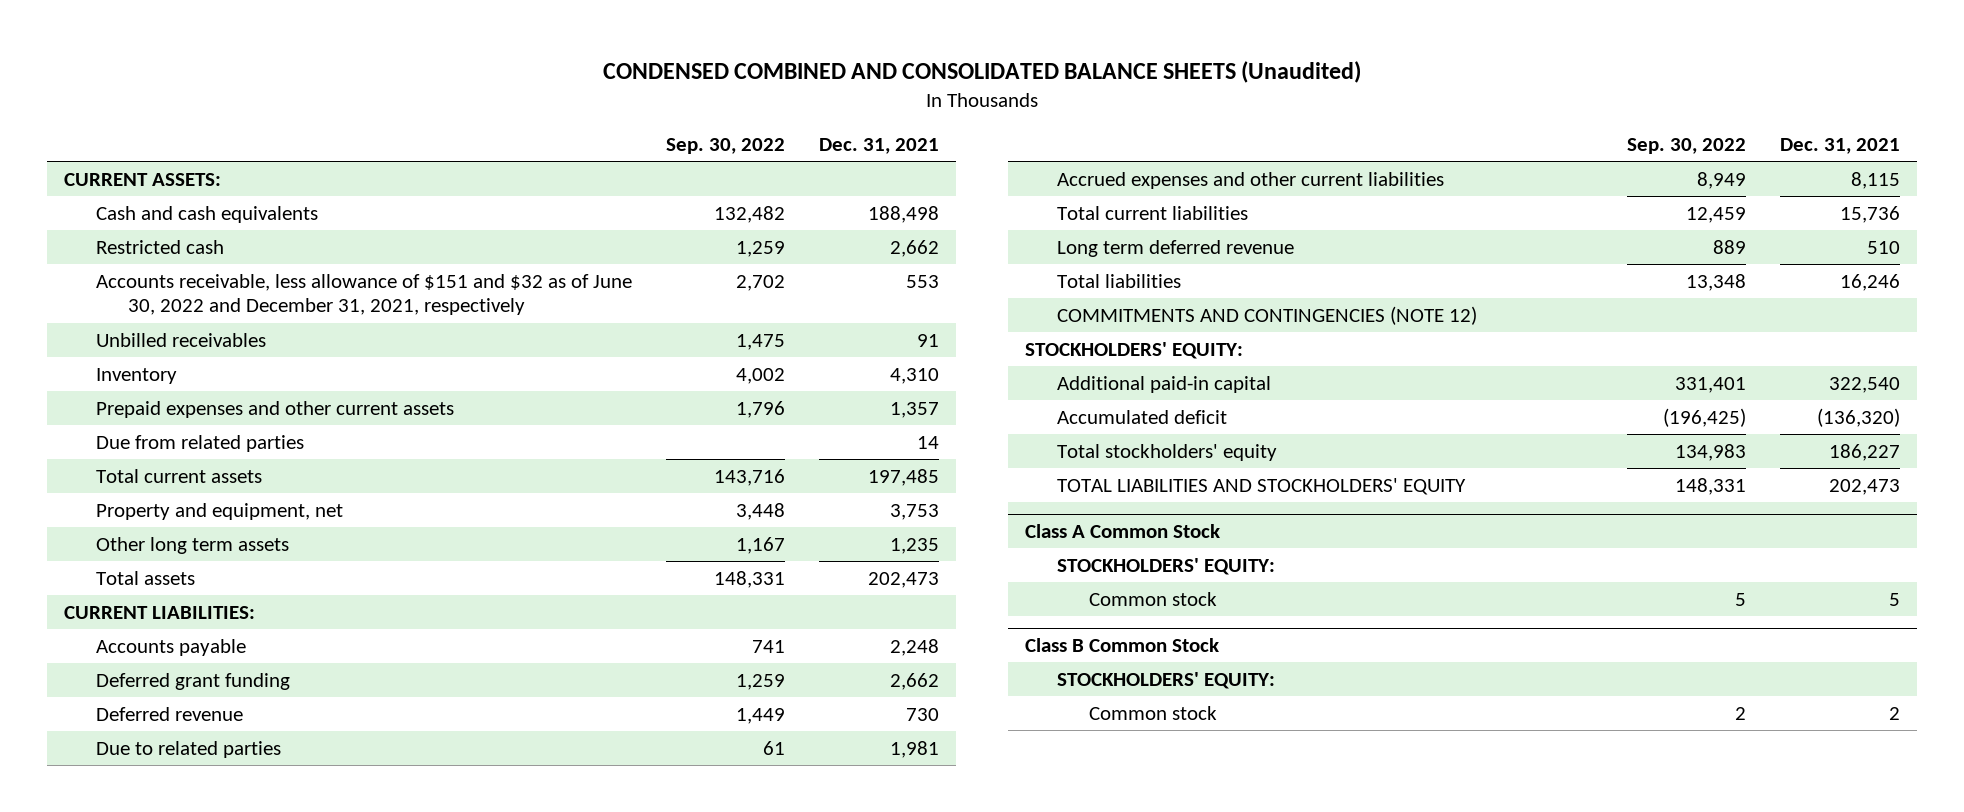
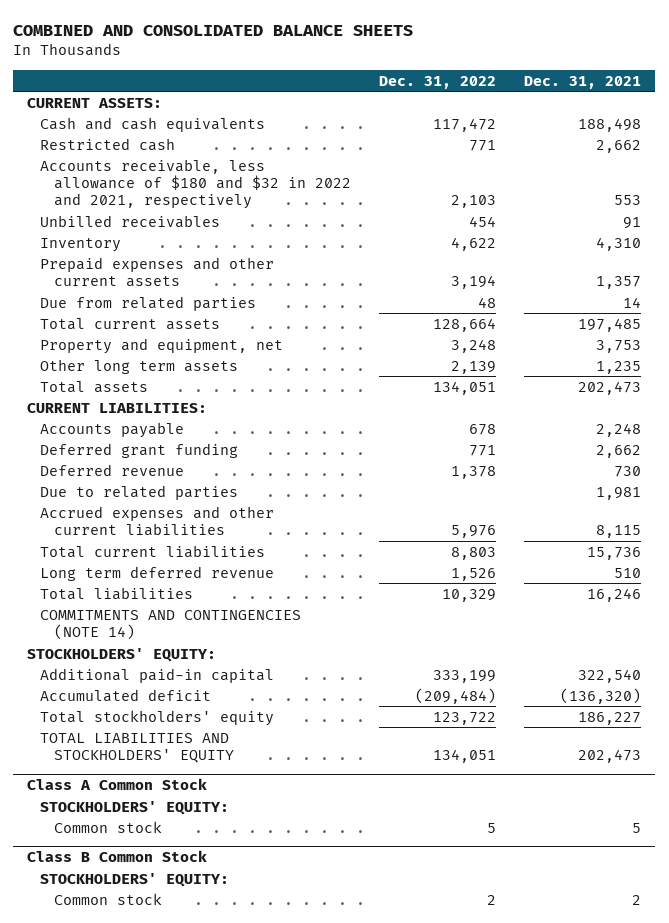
- CONDENSED COMBINED AND CONSOLIDATED BALANCE SHEETS (Unaudited)
+ COMBINED AND CONSOLIDATED BALANCE SHEETS
- | Sep. 30, 2022 | Dec. 31, 2021
+ | Dec. 31, 2022 | Dec. 31, 2021
- Accounts receivable, less allowance of $151 and $32 as of June 30, 2022 and December 31, 2021, respectively | 2,702 | 553
+ Accounts receivable, less allowance of $180 and $32 in 2022 and 2021, respectively | 2,103 | 553
- COMMITMENTS AND CONTINGENCIES (NOTE 12)
+ COMMITMENTS AND CONTINGENCIES (NOTE 14)

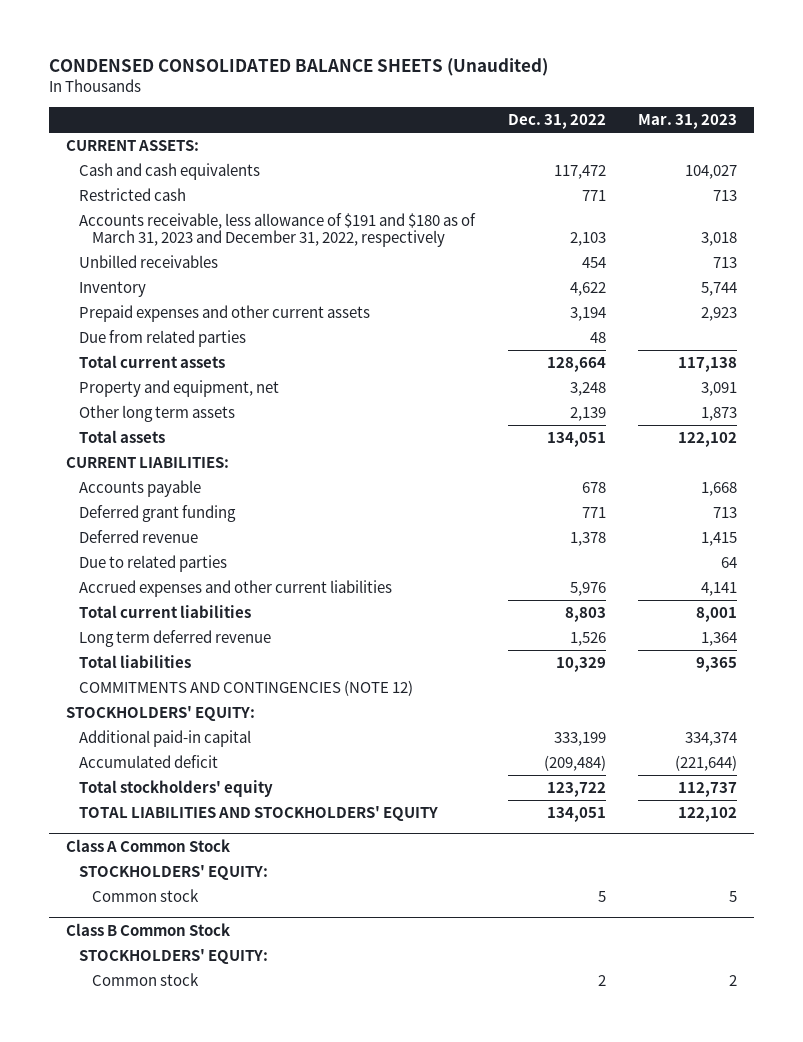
- COMBINED AND CONSOLIDATED BALANCE SHEETS
+ CONDENSED CONSOLIDATED BALANCE SHEETS (Unaudited)
- | Dec. 31, 2022 | Dec. 31, 2021
+ | Dec. 31, 2022 | Mar. 31, 2023
- Accounts receivable, less allowance of $180 and $32 in 2022 and 2021, respectively | 2,103 | 553
+ Accounts receivable, less allowance of $191 and $180 as of March 31, 2023 and December 31, 2022, respectively | 2,103 | 3,018
- COMMITMENTS AND CONTINGENCIES (NOTE 14)
+ COMMITMENTS AND CONTINGENCIES (NOTE 12)

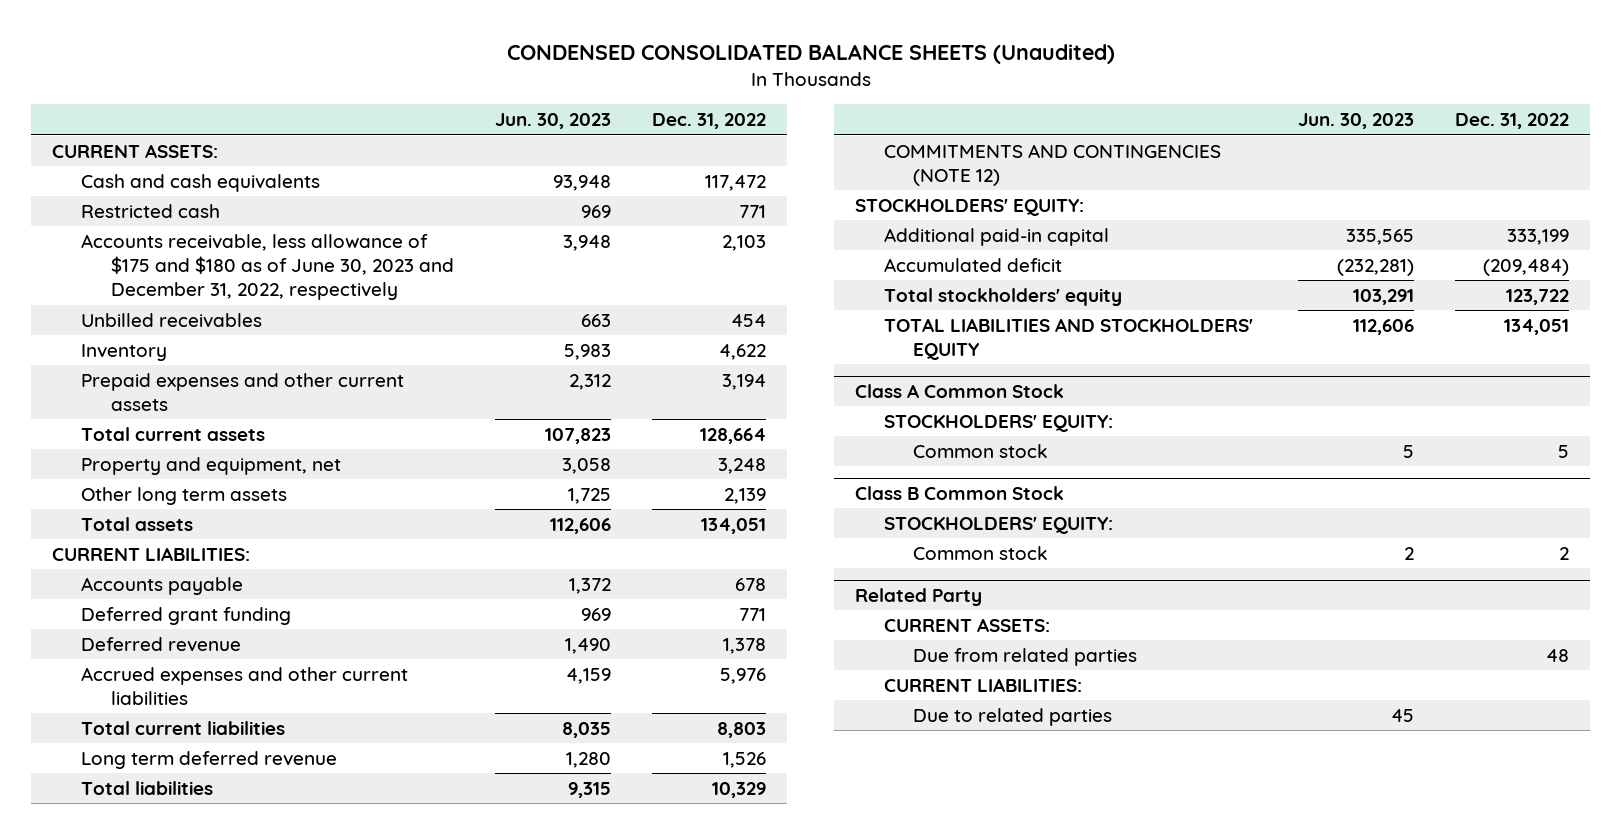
- | Dec. 31, 2022 | Mar. 31, 2023
+ | Jun. 30, 2023 | Dec. 31, 2022
- Accounts receivable, less allowance of $191 and $180 as of March 31, 2023 and December 31, 2022, respectively | 2,103 | 3,018
+ Accounts receivable, less allowance of $175 and $180 as of June 30, 2023 and December 31, 2022, respectively | 3,948 | 2,103
- Due from related parties | 48 |
- Due to related parties | | 64
+ Related Party
+ CURRENT ASSETS:
+ Due from related parties | | 48
+ CURRENT LIABILITIES:
+ Due to related parties | 45 |

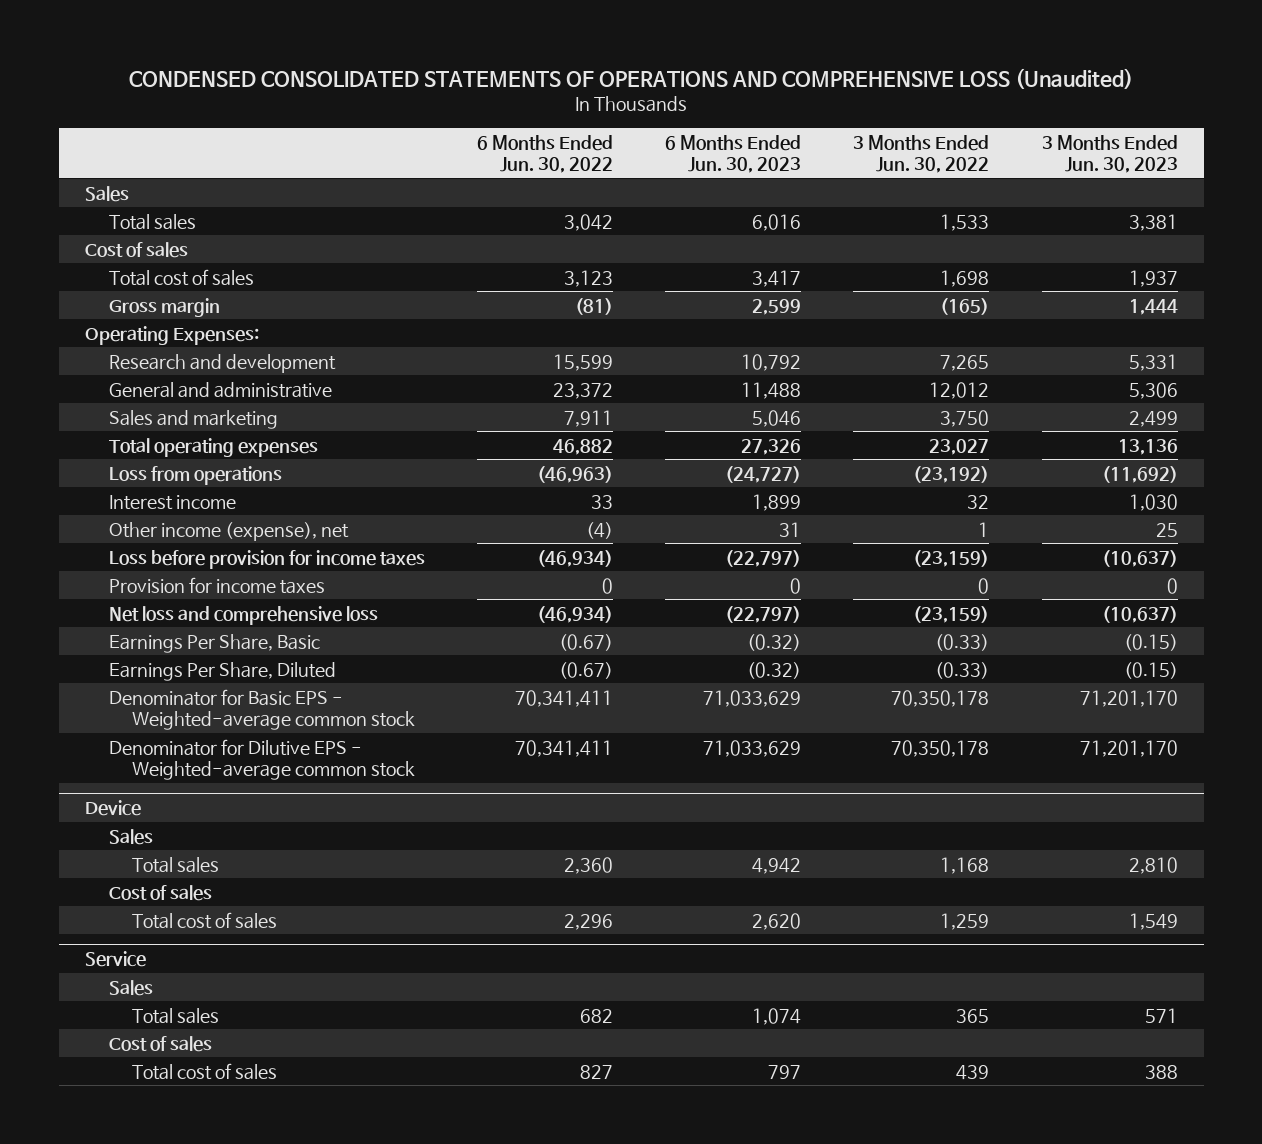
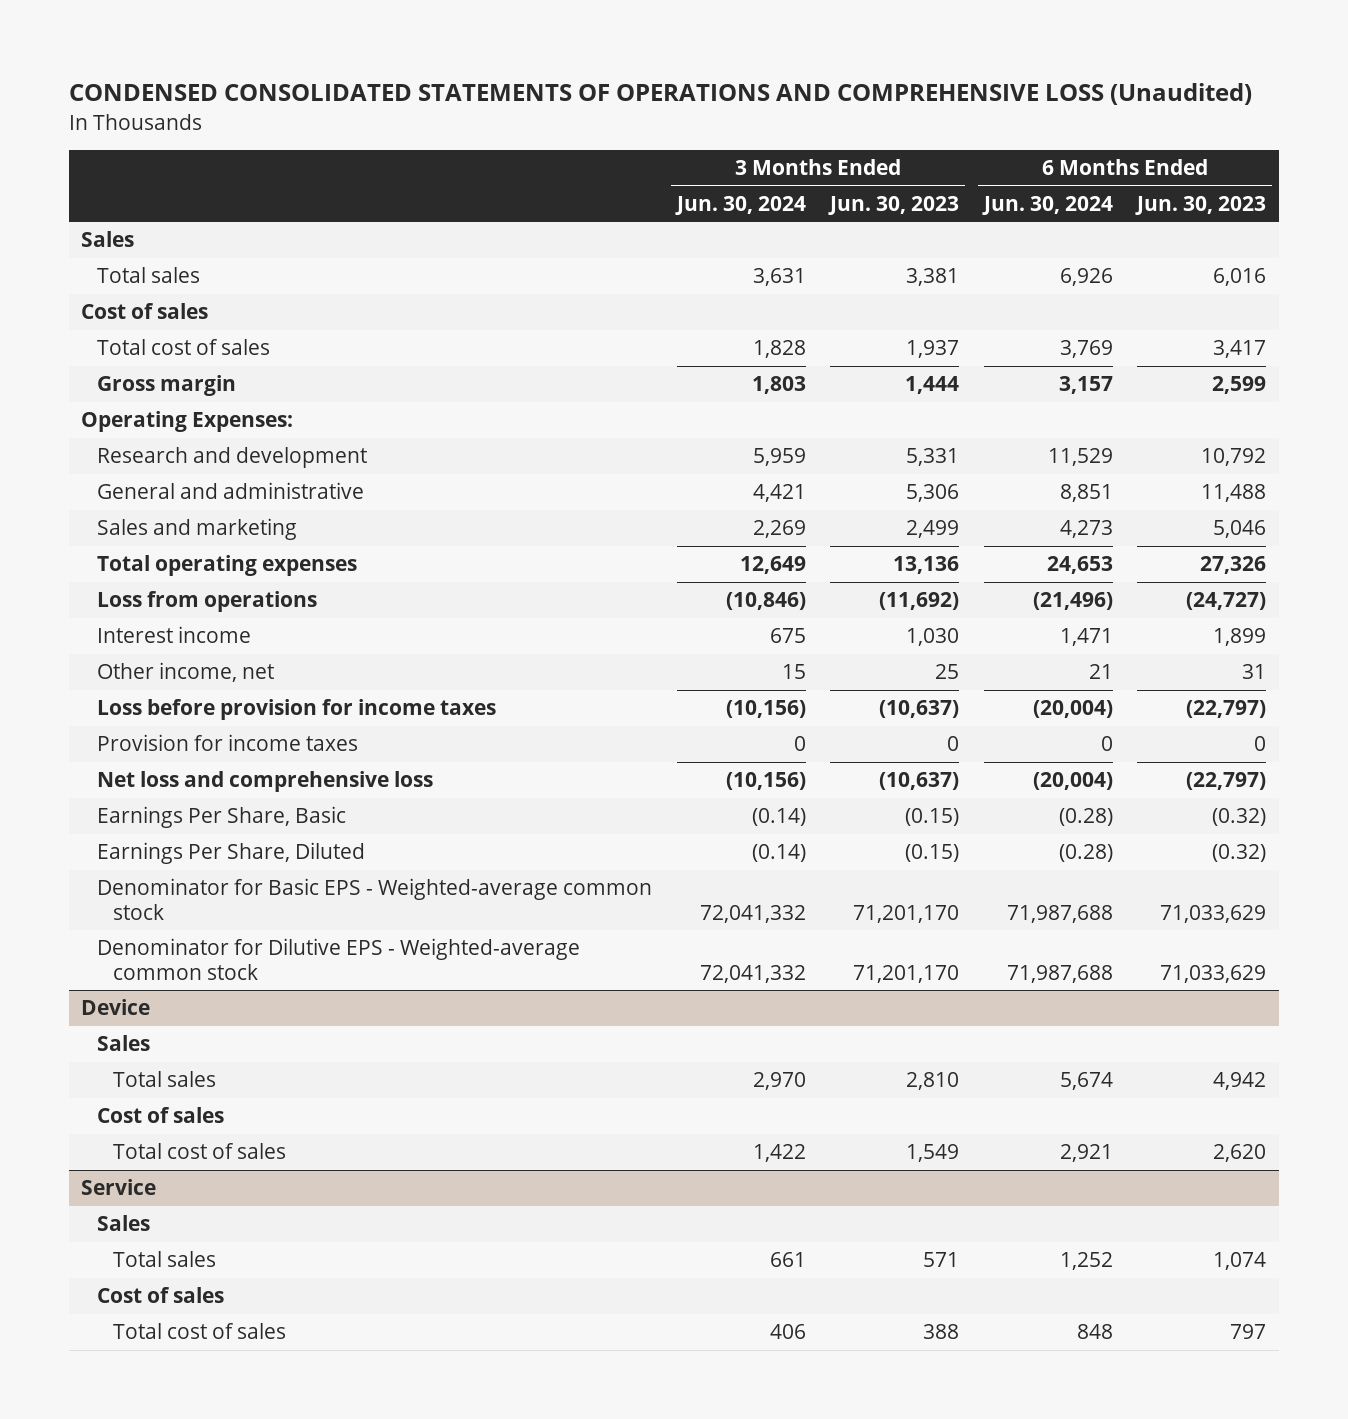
- | 6 Months Ended Jun. 30, 2022 | 6 Months Ended Jun. 30, 2023 | 3 Months Ended Jun. 30, 2022 | 3 Months Ended Jun. 30, 2023
+ | 3 Months Ended Jun. 30, 2024 | 3 Months Ended Jun. 30, 2023 | 6 Months Ended Jun. 30, 2024 | 6 Months Ended Jun. 30, 2023
- Other income (expense), net | (4) | 31 | 1 | 25
+ Other income, net | 15 | 25 | 21 | 31

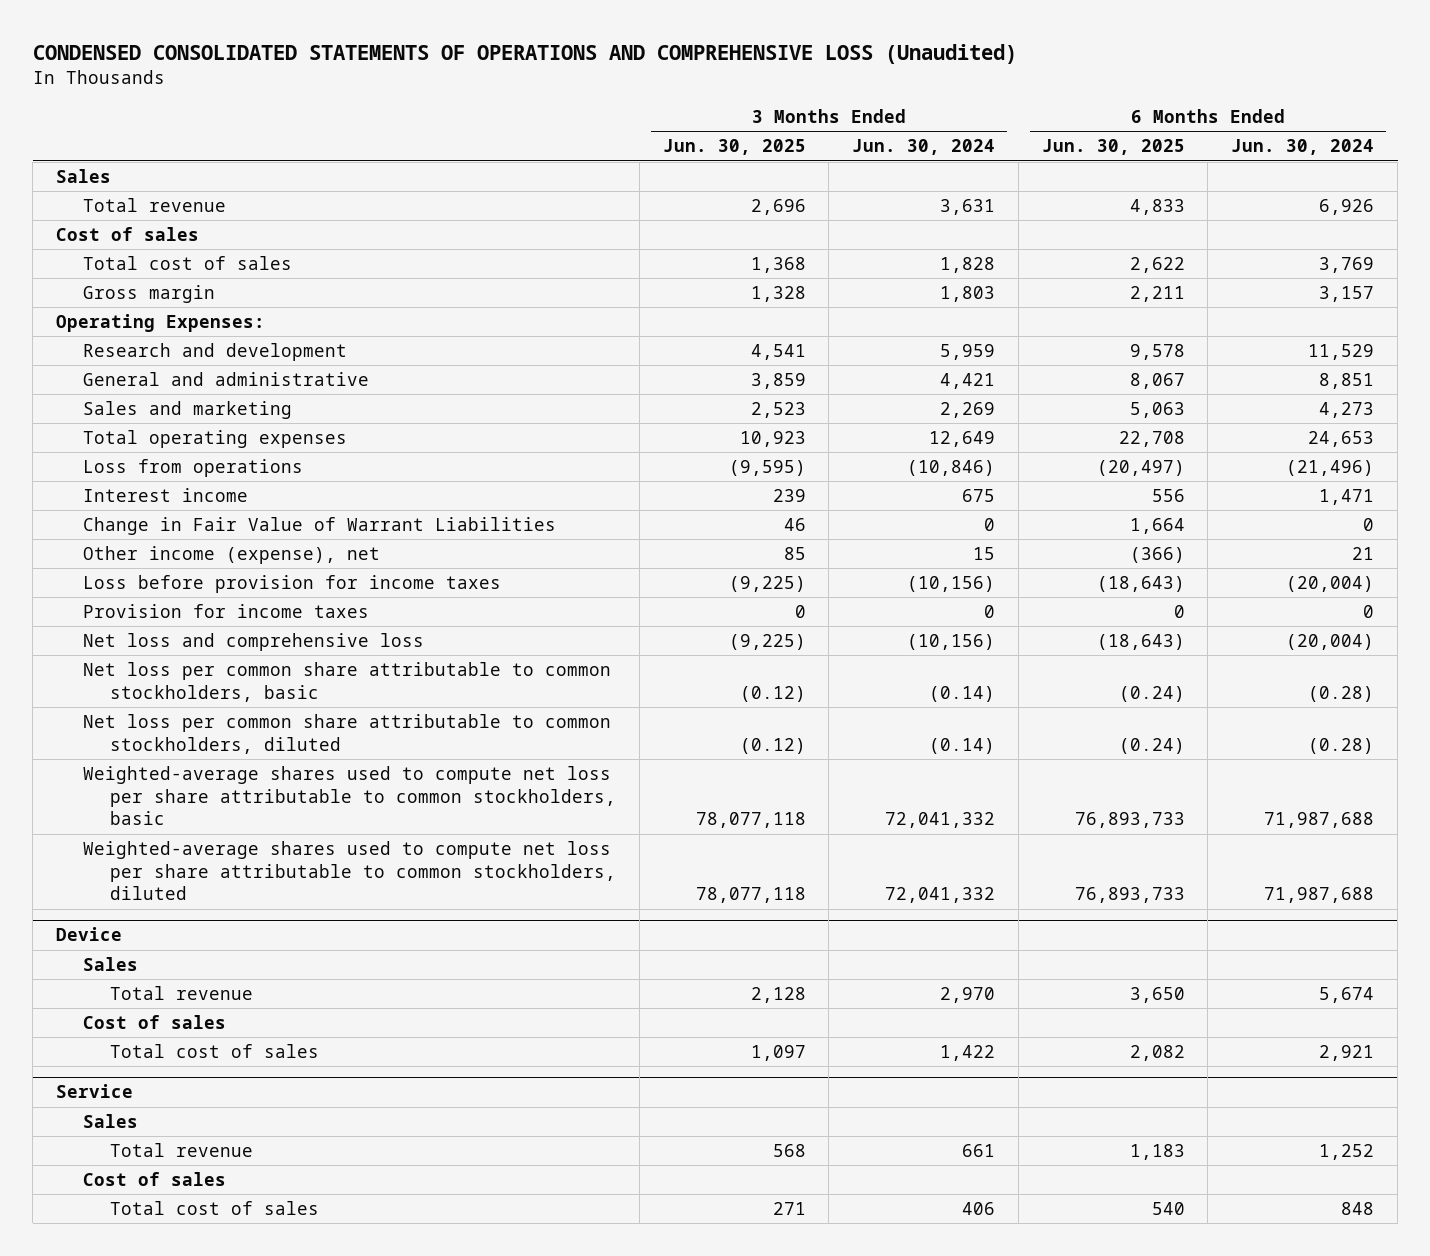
- | 3 Months Ended Jun. 30, 2024 | 3 Months Ended Jun. 30, 2023 | 6 Months Ended Jun. 30, 2024 | 6 Months Ended Jun. 30, 2023
+ | 3 Months Ended Jun. 30, 2025 | 3 Months Ended Jun. 30, 2024 | 6 Months Ended Jun. 30, 2025 | 6 Months Ended Jun. 30, 2024
- Total sales | 3,631 | 3,381 | 6,926 | 6,016
+ Total revenue | 2,696 | 3,631 | 4,833 | 6,926
- Other income, net | 15 | 25 | 21 | 31
+ Change in Fair Value of Warrant Liabilities | 46 | 0 | 1,664 | 0
+ Other income (expense), net | 85 | 15 | (366) | 21
- Earnings Per Share, Basic | (0.14) | (0.15) | (0.28) | (0.32)
- Earnings Per Share, Diluted | (0.14) | (0.15) | (0.28) | (0.32)
- Denominator for Basic EPS - Weighted-average common stock | 72,041,332 | 71,201,170 | 71,987,688 | 71,033,629
- Denominator for Dilutive EPS - Weighted-average common stock | 72,041,332 | 71,201,170 | 71,987,688 | 71,033,629
+ Net loss per common share attributable to common stockholders, basic | (0.12) | (0.14) | (0.24) | (0.28)
+ Net loss per common share attributable to common stockholders, diluted | (0.12) | (0.14) | (0.24) | (0.28)
+ Weighted-average shares used to compute net loss per share attributable to common stockholders, basic | 78,077,118 | 72,041,332 | 76,893,733 | 71,987,688
+ Weighted-average shares used to compute net loss per share attributable to common stockholders, diluted | 78,077,118 | 72,041,332 | 76,893,733 | 71,987,688
@ Device
- Total sales | 2,970 | 2,810 | 5,674 | 4,942
+ Total revenue | 2,128 | 2,970 | 3,650 | 5,674
@ Service
- Total sales | 661 | 571 | 1,252 | 1,074
+ Total revenue | 568 | 661 | 1,183 | 1,252

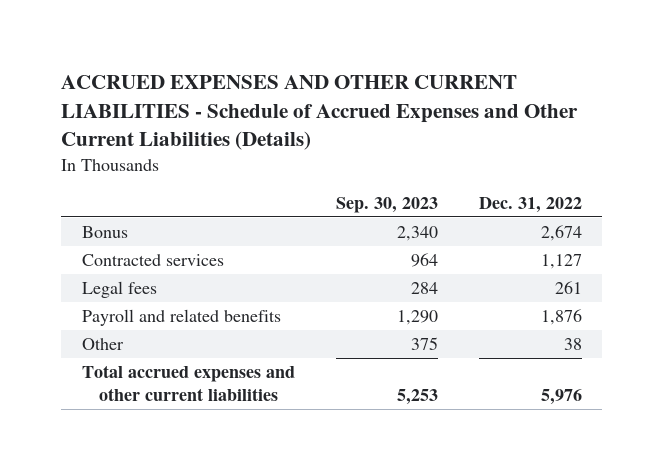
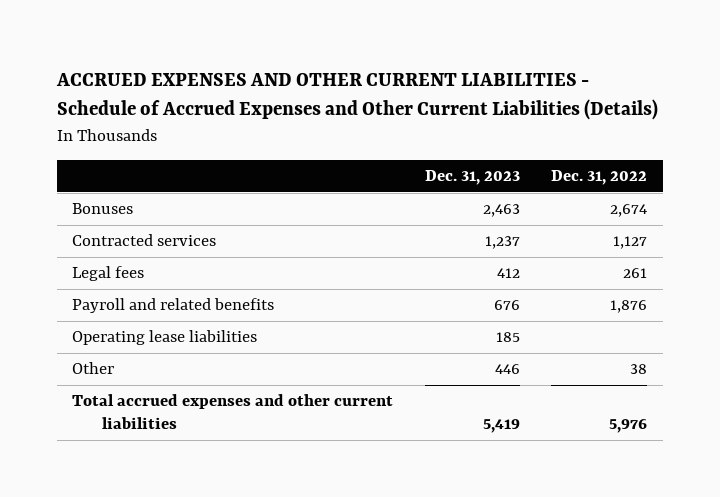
- | Sep. 30, 2023 | Dec. 31, 2022
+ | Dec. 31, 2023 | Dec. 31, 2022
- Bonus | 2,340 | 2,674
+ Bonuses | 2,463 | 2,674
+ Operating lease liabilities | 185 |

